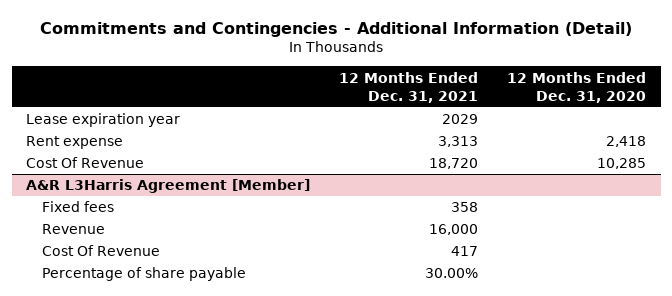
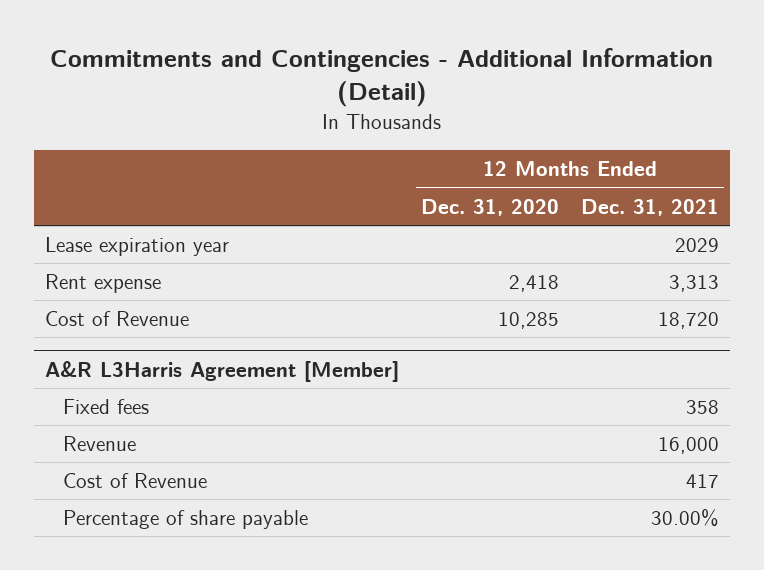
- | 12 Months Ended Dec. 31, 2021 | 12 Months Ended Dec. 31, 2020
+ | 12 Months Ended Dec. 31, 2020 | 12 Months Ended Dec. 31, 2021
- Cost Of Revenue | 18,720 | 10,285
+ Cost of Revenue | 10,285 | 18,720
@ A&R L3Harris Agreement [Member]
- Cost Of Revenue | 417 |
+ Cost of Revenue | | 417

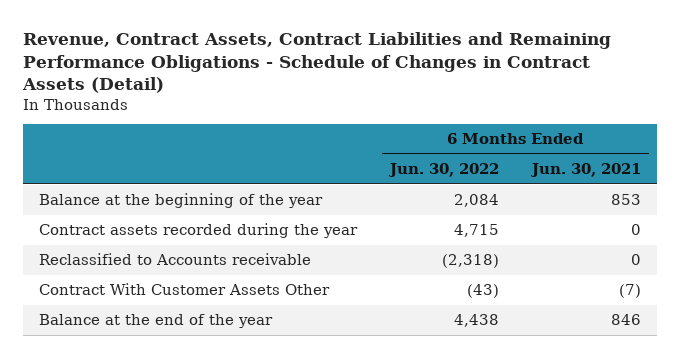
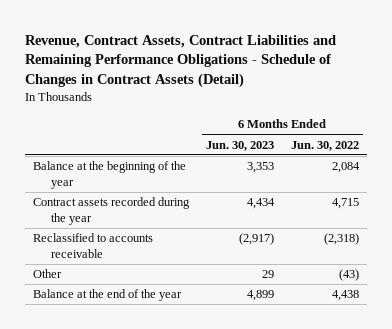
- | 6 Months Ended Jun. 30, 2022 | 6 Months Ended Jun. 30, 2021
+ | 6 Months Ended Jun. 30, 2023 | 6 Months Ended Jun. 30, 2022
- Reclassified to Accounts receivable | (2,318) | 0
- Contract With Customer Assets Other | (43) | (7)
+ Reclassified to accounts receivable | (2,917) | (2,318)
+ Other | 29 | (43)

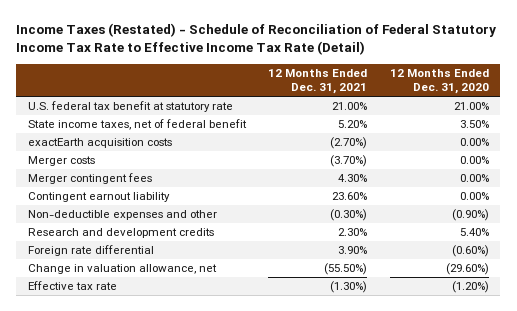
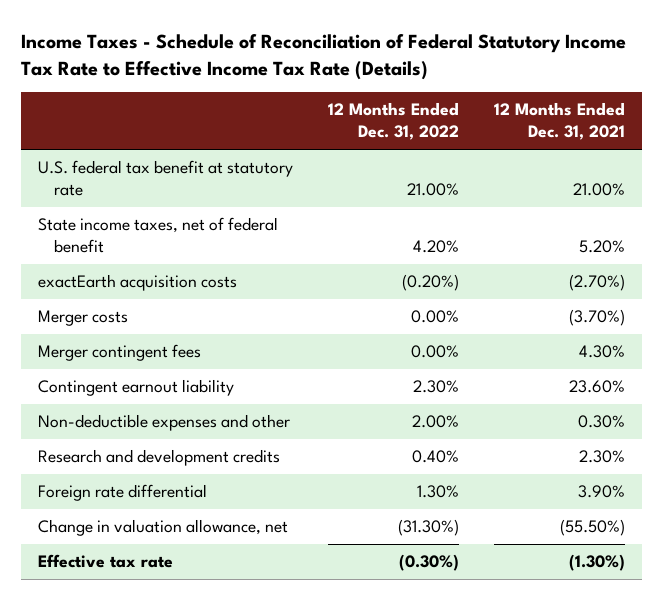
- Income Taxes (Restated) - Schedule of Reconciliation of Federal Statutory Income Tax Rate to Effective Income Tax Rate (Detail)
+ Income Taxes - Schedule of Reconciliation of Federal Statutory Income Tax Rate to Effective Income Tax Rate (Details)
- | 12 Months Ended Dec. 31, 2021 | 12 Months Ended Dec. 31, 2020
+ | 12 Months Ended Dec. 31, 2022 | 12 Months Ended Dec. 31, 2021
- Non-deductible expenses and other | (0.30%) | (0.90%)
+ Non-deductible expenses and other | 2.00% | 0.30%

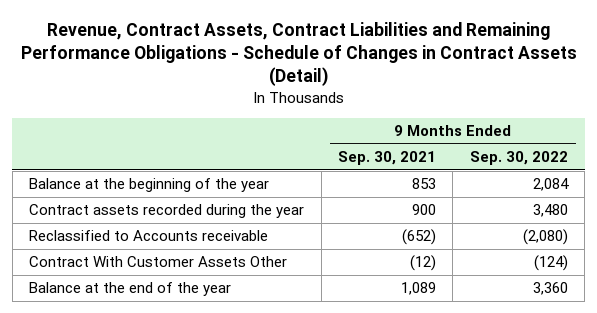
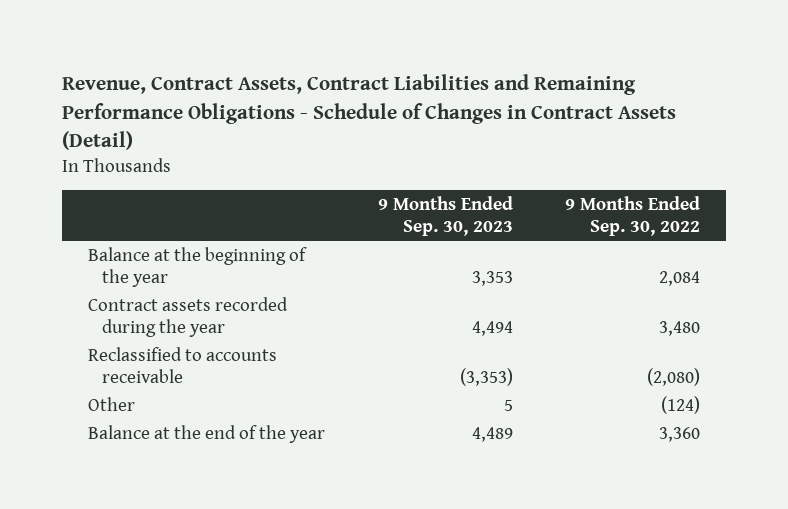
- | 9 Months Ended Sep. 30, 2021 | 9 Months Ended Sep. 30, 2022
+ | 9 Months Ended Sep. 30, 2023 | 9 Months Ended Sep. 30, 2022
- Reclassified to Accounts receivable | (652) | (2,080)
- Contract With Customer Assets Other | (12) | (124)
+ Reclassified to accounts receivable | (3,353) | (2,080)
+ Other | 5 | (124)

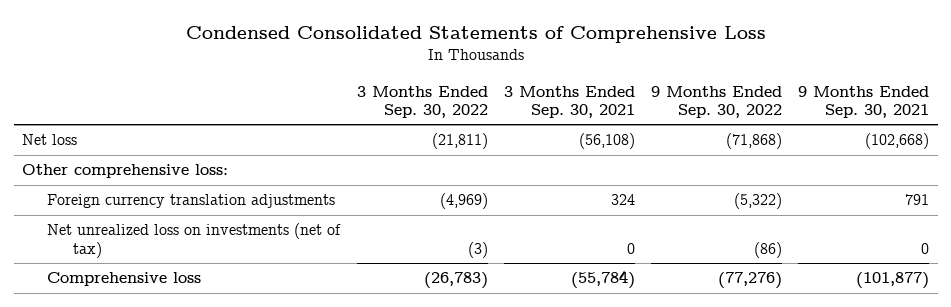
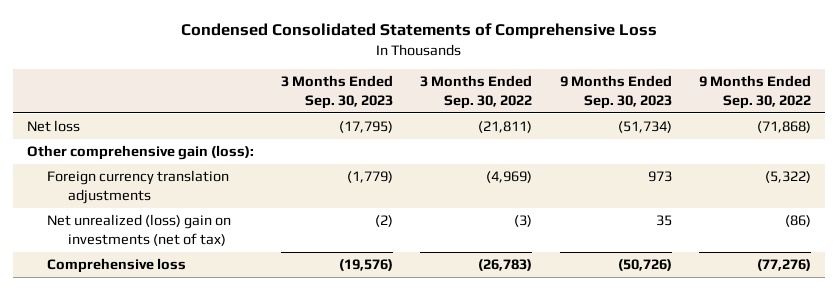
- | 3 Months Ended Sep. 30, 2022 | 3 Months Ended Sep. 30, 2021 | 9 Months Ended Sep. 30, 2022 | 9 Months Ended Sep. 30, 2021
+ | 3 Months Ended Sep. 30, 2023 | 3 Months Ended Sep. 30, 2022 | 9 Months Ended Sep. 30, 2023 | 9 Months Ended Sep. 30, 2022
- Other comprehensive loss:
+ Other comprehensive gain (loss):
- Net unrealized loss on investments (net of tax) | (3) | 0 | (86) | 0
+ Net unrealized (loss) gain on investments (net of tax) | (2) | (3) | 35 | (86)

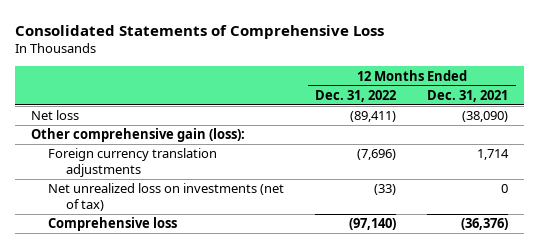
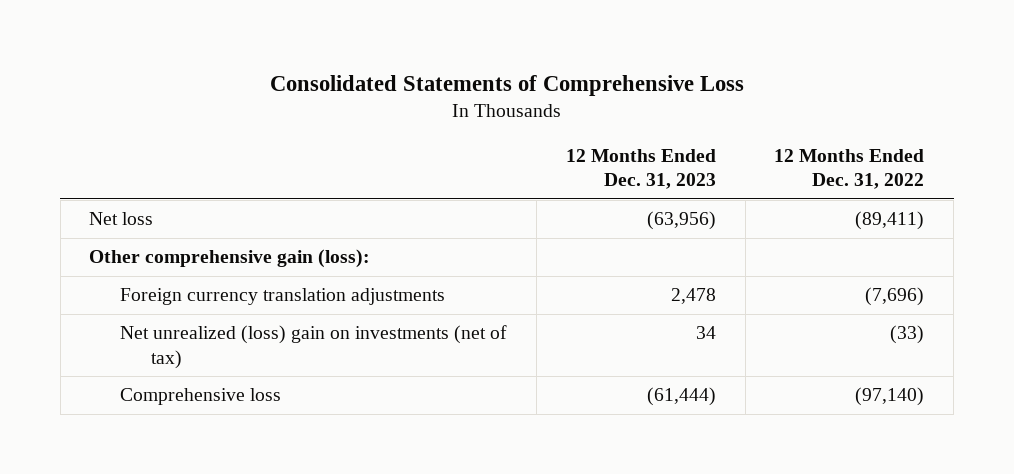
- | 12 Months Ended Dec. 31, 2022 | 12 Months Ended Dec. 31, 2021
+ | 12 Months Ended Dec. 31, 2023 | 12 Months Ended Dec. 31, 2022
- Net unrealized loss on investments (net of tax) | (33) | 0
+ Net unrealized (loss) gain on investments (net of tax) | 34 | (33)

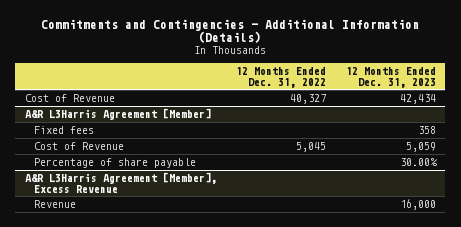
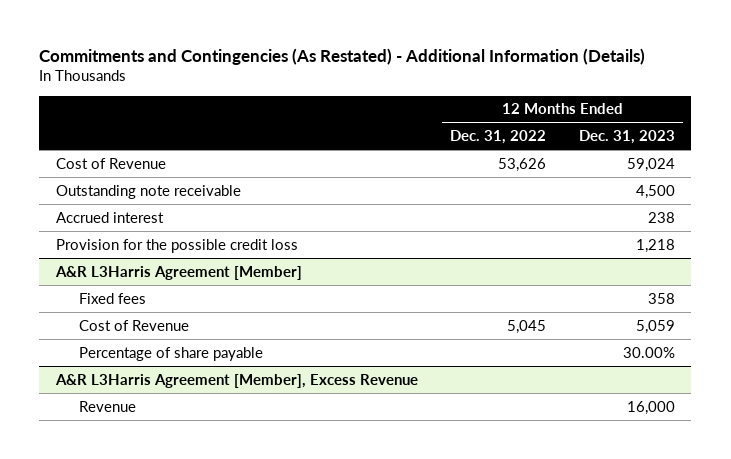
- Commitments and Contingencies - Additional Information (Details)
+ Commitments and Contingencies (As Restated) - Additional Information (Details)
- Cost of Revenue | 40,327 | 42,434
+ Cost of Revenue | 53,626 | 59,024
+ Outstanding note receivable | | 4,500
+ Accrued interest | | 238
+ Provision for the possible credit loss | | 1,218

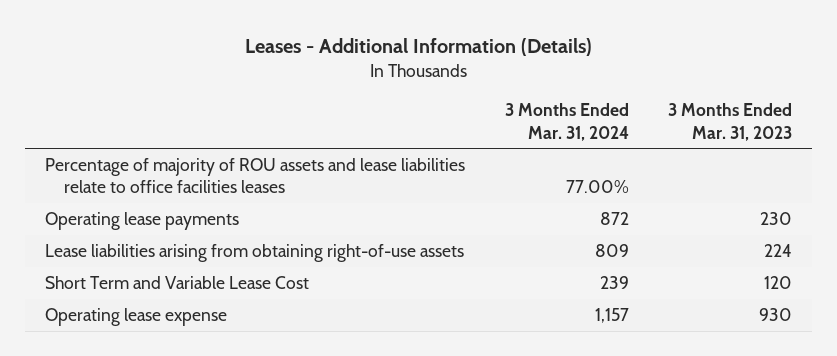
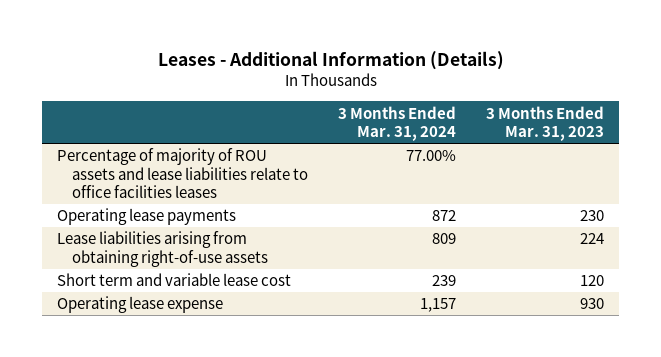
- Short Term and Variable Lease Cost | 239 | 120
+ Short term and variable lease cost | 239 | 120

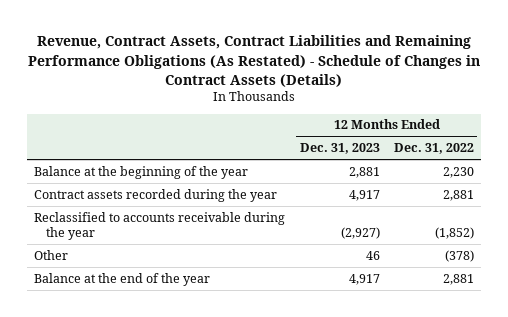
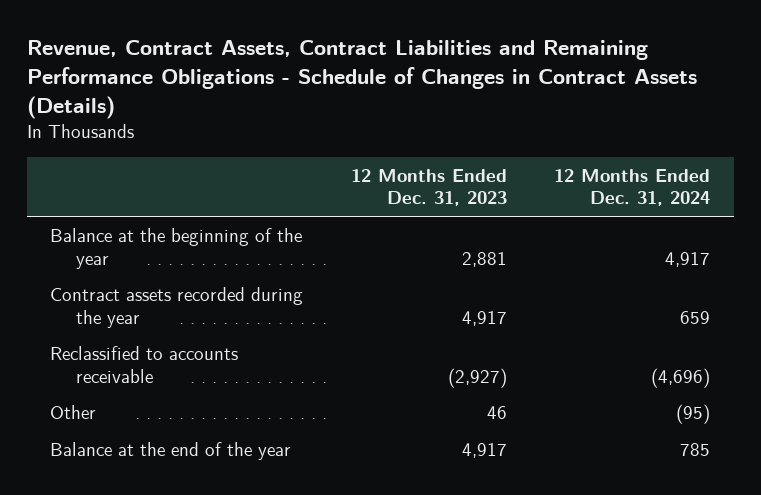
- Revenue, Contract Assets, Contract Liabilities and Remaining Performance Obligations (As Restated) - Schedule of Changes in Contract Assets (Details)
+ Revenue, Contract Assets, Contract Liabilities and Remaining Performance Obligations - Schedule of Changes in Contract Assets (Details)
- | 12 Months Ended Dec. 31, 2023 | 12 Months Ended Dec. 31, 2022
+ | 12 Months Ended Dec. 31, 2023 | 12 Months Ended Dec. 31, 2024
- Reclassified to accounts receivable during the year | (2,927) | (1,852)
+ Reclassified to accounts receivable | (2,927) | (4,696)

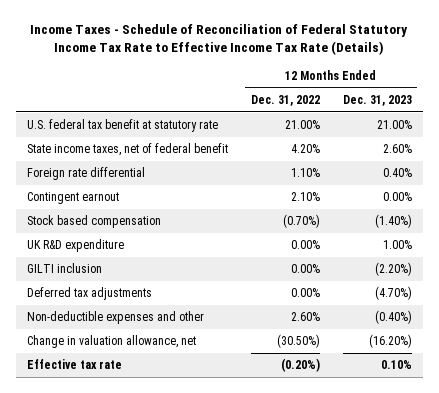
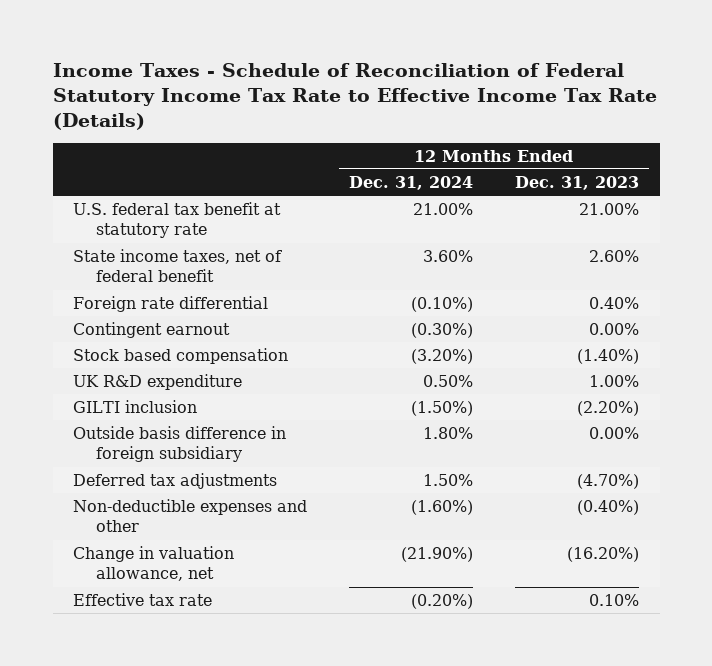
- | 12 Months Ended Dec. 31, 2022 | 12 Months Ended Dec. 31, 2023
+ | 12 Months Ended Dec. 31, 2024 | 12 Months Ended Dec. 31, 2023
+ Outside basis difference in foreign subsidiary | 1.80% | 0.00%

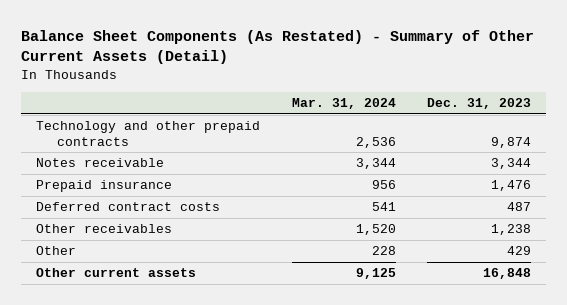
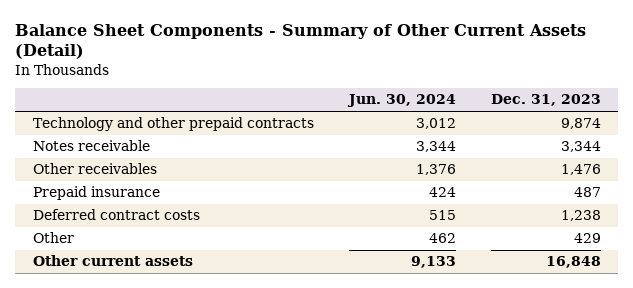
- Balance Sheet Components (As Restated) - Summary of Other Current Assets (Detail)
+ Balance Sheet Components - Summary of Other Current Assets (Detail)
- | Mar. 31, 2024 | Dec. 31, 2023
+ | Jun. 30, 2024 | Dec. 31, 2023
- Prepaid insurance | 956 | 1,476
- Deferred contract costs | 541 | 487
- Other receivables | 1,520 | 1,238
+ Other receivables | 1,376 | 1,476
+ Prepaid insurance | 424 | 487
+ Deferred contract costs | 515 | 1,238

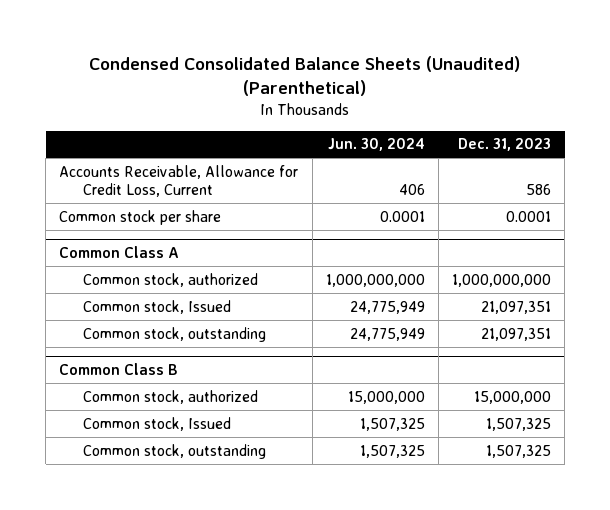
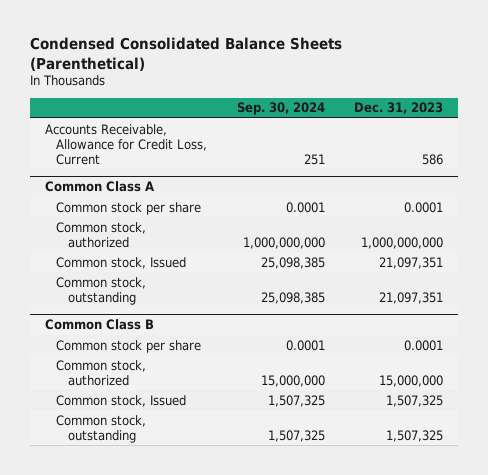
- Condensed Consolidated Balance Sheets (Unaudited) (Parenthetical)
+ Condensed Consolidated Balance Sheets (Parenthetical)
- | Jun. 30, 2024 | Dec. 31, 2023
+ | Sep. 30, 2024 | Dec. 31, 2023
- Common stock per share | 0.0001 | 0.0001
@ Common Class A
+ Common stock per share | 0.0001 | 0.0001
@ Common Class B
+ Common stock per share | 0.0001 | 0.0001

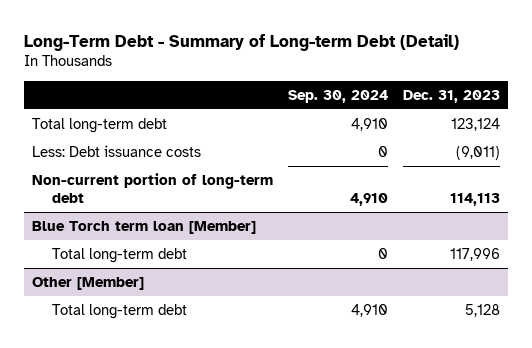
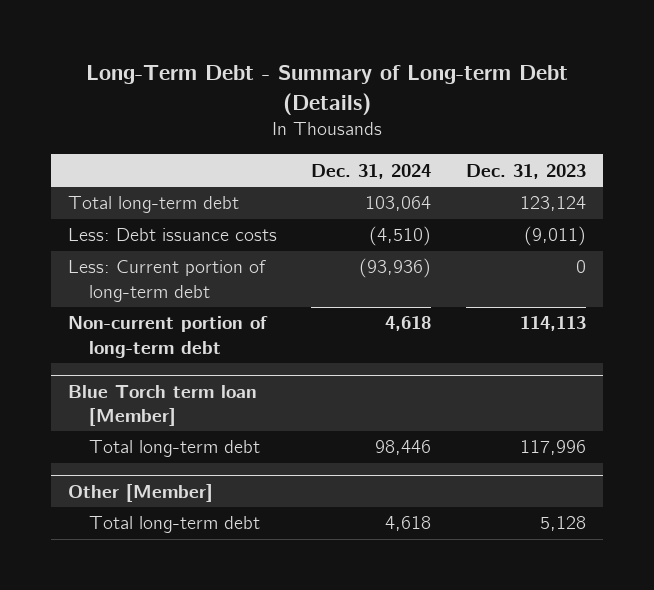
- Long-Term Debt - Summary of Long-term Debt (Detail)
+ Long-Term Debt - Summary of Long-term Debt (Details)
- | Sep. 30, 2024 | Dec. 31, 2023
+ | Dec. 31, 2024 | Dec. 31, 2023
+ Less: Current portion of long-term debt | (93,936) | 0

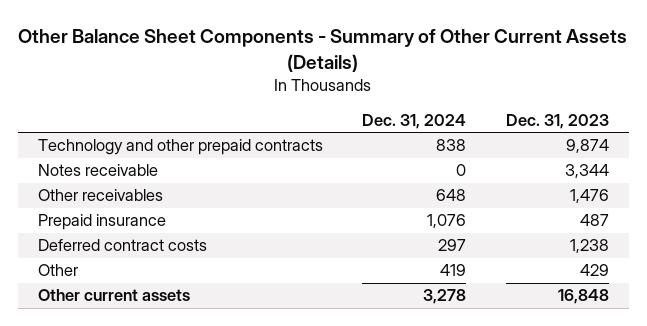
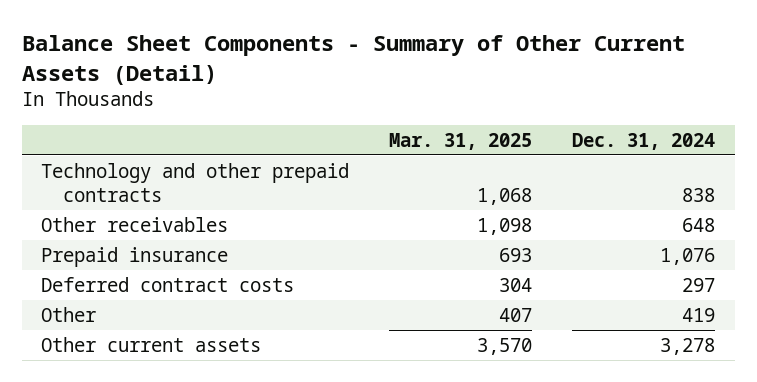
- Other Balance Sheet Components - Summary of Other Current Assets (Details)
+ Balance Sheet Components - Summary of Other Current Assets (Detail)
- | Dec. 31, 2024 | Dec. 31, 2023
+ | Mar. 31, 2025 | Dec. 31, 2024
- Notes receivable | 0 | 3,344

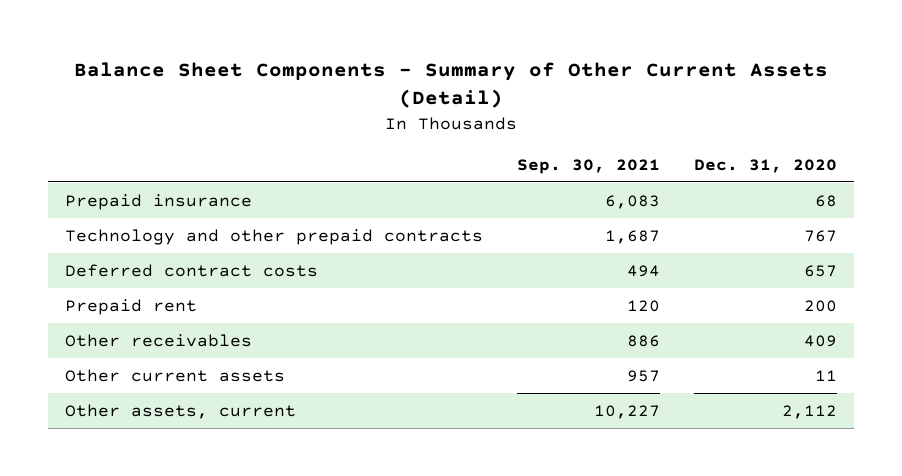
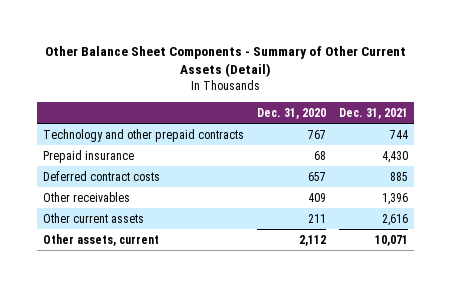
- Balance Sheet Components - Summary of Other Current Assets (Detail)
+ Other Balance Sheet Components - Summary of Other Current Assets (Detail)
- | Sep. 30, 2021 | Dec. 31, 2020
+ | Dec. 31, 2020 | Dec. 31, 2021
moved down: Prepaid insurance | 68 | 4,430
- Prepaid rent | 120 | 200
- Other current assets | 957 | 11
+ Other current assets | 211 | 2,616

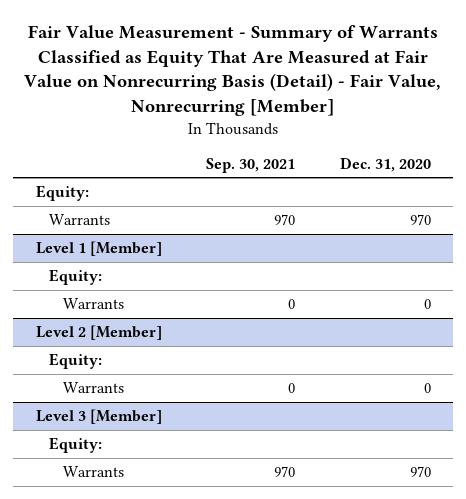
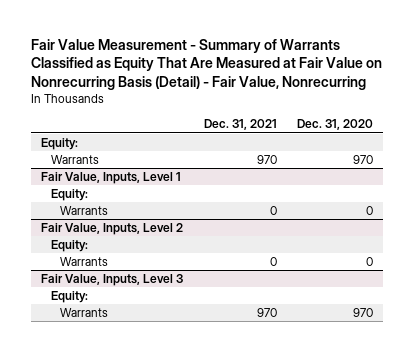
- Fair Value Measurement - Summary of Warrants Classified as Equity That Are Measured at Fair Value on Nonrecurring Basis (Detail) - Fair Value, Nonrecurring [Member]
+ Fair Value Measurement - Summary of Warrants Classified as Equity That Are Measured at Fair Value on Nonrecurring Basis (Detail) - Fair Value, Nonrecurring
- | Sep. 30, 2021 | Dec. 31, 2020
+ | Dec. 31, 2021 | Dec. 31, 2020
- Level 1 [Member]
+ Fair Value, Inputs, Level 1
- Level 2 [Member]
+ Fair Value, Inputs, Level 2
- Level 3 [Member]
+ Fair Value, Inputs, Level 3

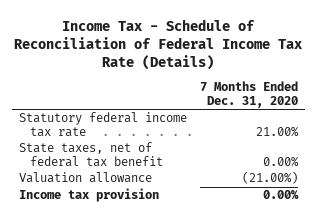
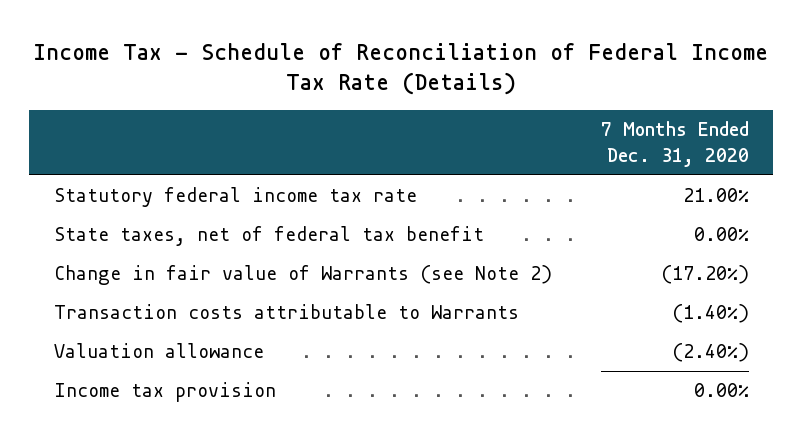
- Valuation allowance | (21.00%)
+ Change in fair value of Warrants (see Note 2) | (17.20%)
+ Transaction costs attributable to Warrants | (1.40%)
+ Valuation allowance | (2.40%)

